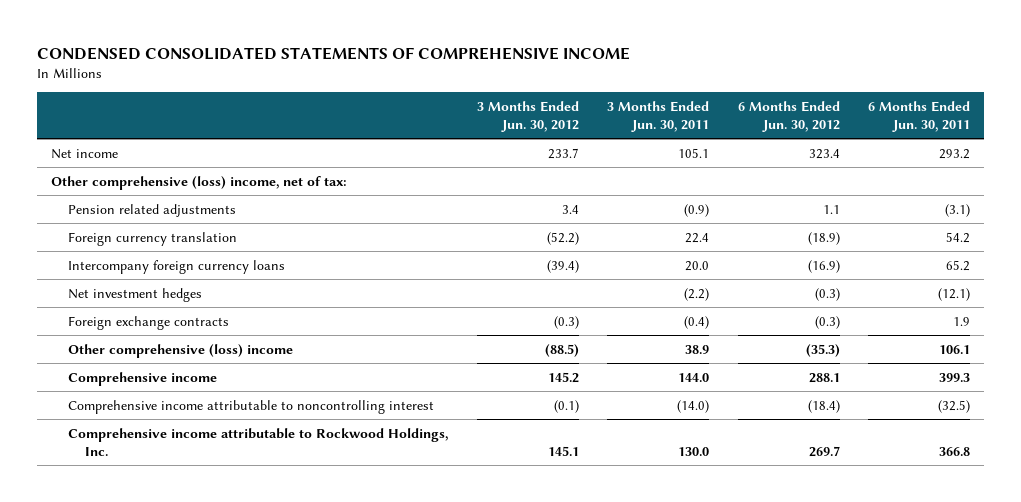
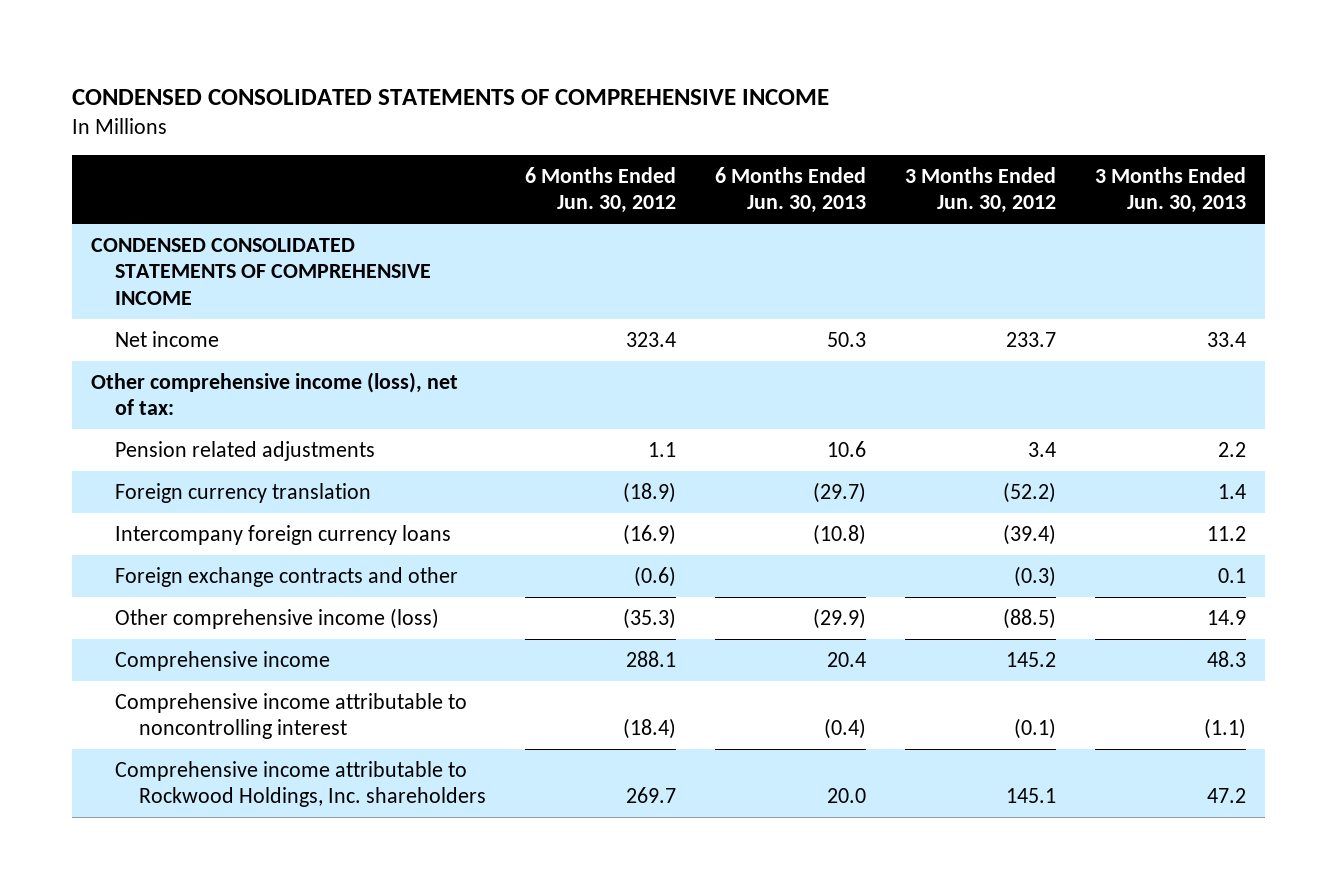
- | 3 Months Ended Jun. 30, 2012 | 3 Months Ended Jun. 30, 2011 | 6 Months Ended Jun. 30, 2012 | 6 Months Ended Jun. 30, 2011
+ | 6 Months Ended Jun. 30, 2012 | 6 Months Ended Jun. 30, 2013 | 3 Months Ended Jun. 30, 2012 | 3 Months Ended Jun. 30, 2013
+ CONDENSED CONSOLIDATED STATEMENTS OF COMPREHENSIVE INCOME
- Other comprehensive (loss) income, net of tax:
+ Other comprehensive income (loss), net of tax:
- Net investment hedges | | (2.2) | (0.3) | (12.1)
- Foreign exchange contracts | (0.3) | (0.4) | (0.3) | 1.9
- Other comprehensive (loss) income | (88.5) | 38.9 | (35.3) | 106.1
+ Foreign exchange contracts and other | (0.6) | | (0.3) | 0.1
+ Other comprehensive income (loss) | (35.3) | (29.9) | (88.5) | 14.9
- Comprehensive income attributable to Rockwood Holdings, Inc. | 145.1 | 130.0 | 269.7 | 366.8
+ Comprehensive income attributable to Rockwood Holdings, Inc. shareholders | 269.7 | 20.0 | 145.1 | 47.2

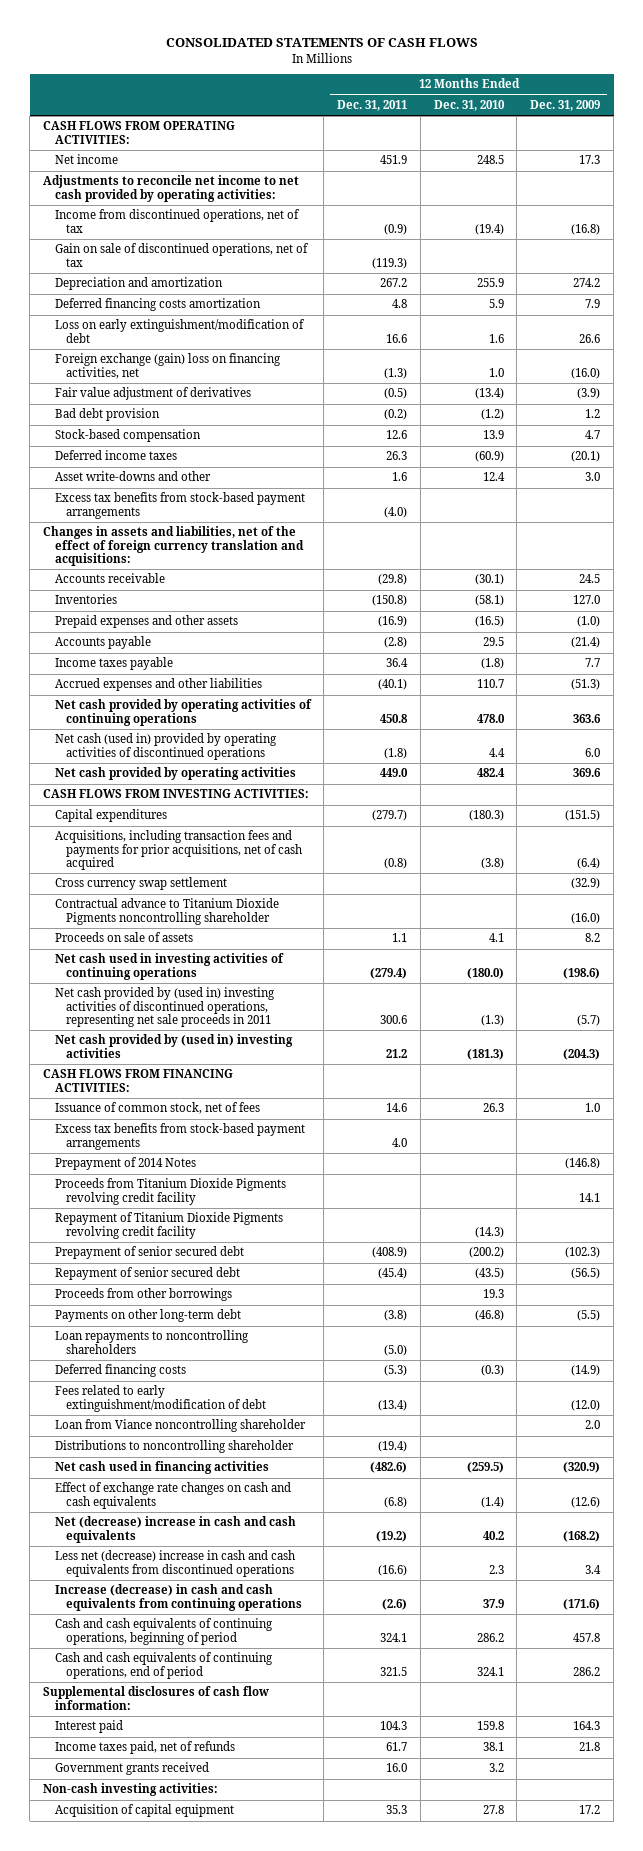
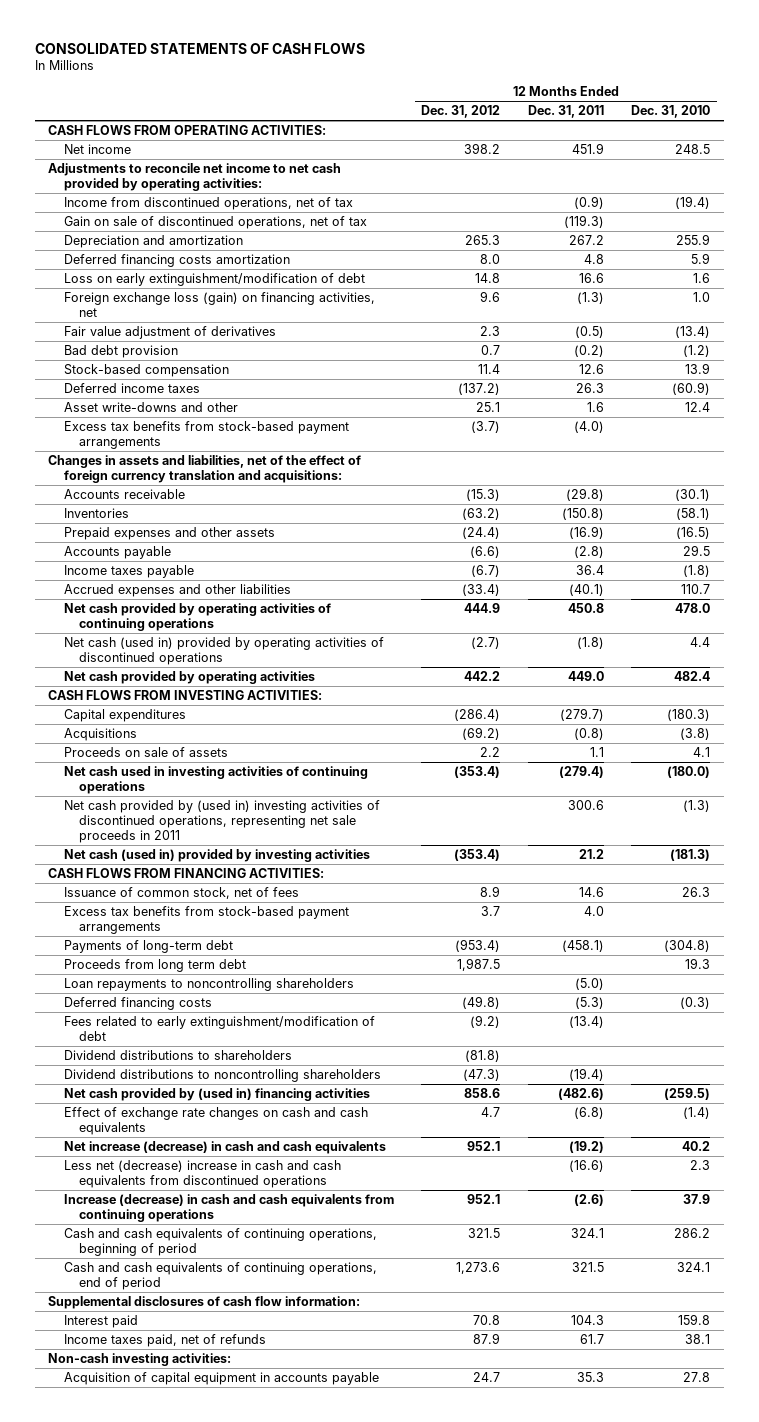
- | 12 Months Ended Dec. 31, 2011 | 12 Months Ended Dec. 31, 2010 | 12 Months Ended Dec. 31, 2009
+ | 12 Months Ended Dec. 31, 2012 | 12 Months Ended Dec. 31, 2011 | 12 Months Ended Dec. 31, 2010
- Foreign exchange (gain) loss on financing activities, net | (1.3) | 1.0 | (16.0)
+ Foreign exchange loss (gain) on financing activities, net | 9.6 | (1.3) | 1.0
- Acquisitions, including transaction fees and payments for prior acquisitions, net of cash acquired | (0.8) | (3.8) | (6.4)
- Cross currency swap settlement | | | (32.9)
- Contractual advance to Titanium Dioxide Pigments noncontrolling shareholder | | | (16.0)
+ Acquisitions | (69.2) | (0.8) | (3.8)
- Net cash provided by (used in) investing activities | 21.2 | (181.3) | (204.3)
+ Net cash (used in) provided by investing activities | (353.4) | 21.2 | (181.3)
- Prepayment of 2014 Notes | | | (146.8)
- Proceeds from Titanium Dioxide Pigments revolving credit facility | | | 14.1
- Repayment of Titanium Dioxide Pigments revolving credit facility | | (14.3) |
- Prepayment of senior secured debt | (408.9) | (200.2) | (102.3)
- Repayment of senior secured debt | (45.4) | (43.5) | (56.5)
- Proceeds from other borrowings | | 19.3 |
- Payments on other long-term debt | (3.8) | (46.8) | (5.5)
+ Payments of long-term debt | (953.4) | (458.1) | (304.8)
+ Proceeds from long term debt | 1,987.5 | | 19.3
- Loan from Viance noncontrolling shareholder | | | 2.0
- Distributions to noncontrolling shareholder | (19.4) | |
- Net cash used in financing activities | (482.6) | (259.5) | (320.9)
+ Dividend distributions to shareholders | (81.8) | |
+ Dividend distributions to noncontrolling shareholders | (47.3) | (19.4) |
+ Net cash provided by (used in) financing activities | 858.6 | (482.6) | (259.5)
- Net (decrease) increase in cash and cash equivalents | (19.2) | 40.2 | (168.2)
+ Net increase (decrease) in cash and cash equivalents | 952.1 | (19.2) | 40.2
- Government grants received | 16.0 | 3.2 |
- Acquisition of capital equipment | 35.3 | 27.8 | 17.2
+ Acquisition of capital equipment in accounts payable | 24.7 | 35.3 | 27.8

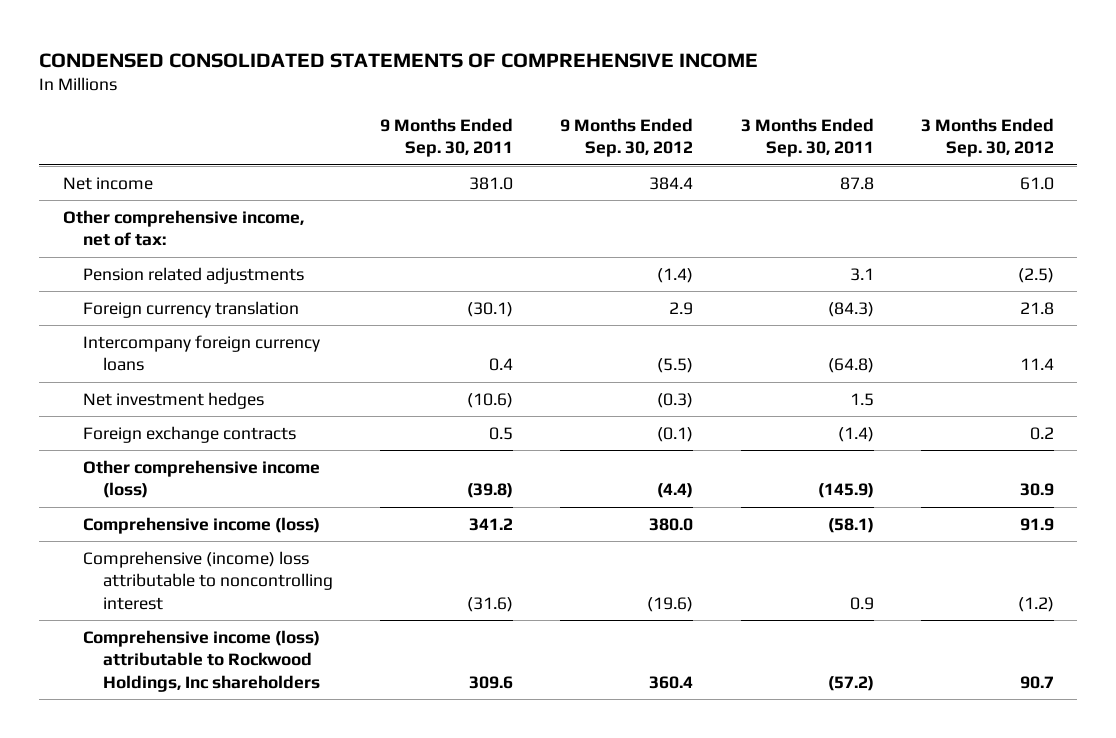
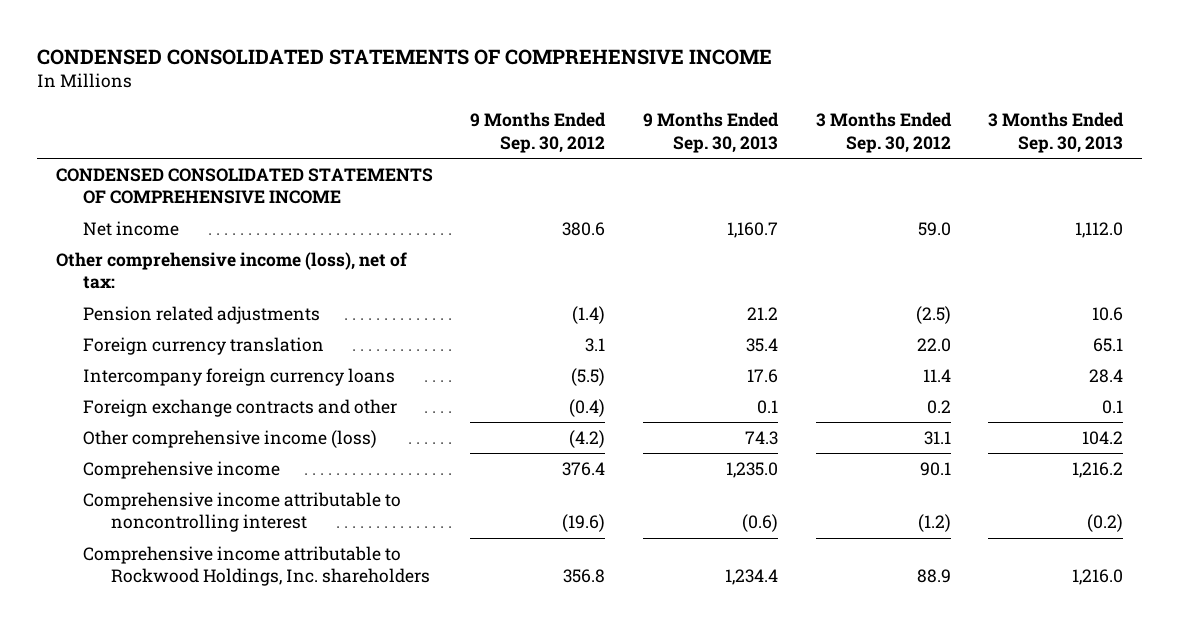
- | 9 Months Ended Sep. 30, 2011 | 9 Months Ended Sep. 30, 2012 | 3 Months Ended Sep. 30, 2011 | 3 Months Ended Sep. 30, 2012
+ | 9 Months Ended Sep. 30, 2012 | 9 Months Ended Sep. 30, 2013 | 3 Months Ended Sep. 30, 2012 | 3 Months Ended Sep. 30, 2013
- Net income | 381.0 | 384.4 | 87.8 | 61.0
- Other comprehensive income, net of tax:
+ CONDENSED CONSOLIDATED STATEMENTS OF COMPREHENSIVE INCOME
+ Net income | 380.6 | 1,160.7 | 59.0 | 1,112.0
+ Other comprehensive income (loss), net of tax:
- Foreign currency translation | (30.1) | 2.9 | (84.3) | 21.8
+ Foreign currency translation | 3.1 | 35.4 | 22.0 | 65.1
- Net investment hedges | (10.6) | (0.3) | 1.5 |
- Foreign exchange contracts | 0.5 | (0.1) | (1.4) | 0.2
- Other comprehensive income (loss) | (39.8) | (4.4) | (145.9) | 30.9
- Comprehensive income (loss) | 341.2 | 380.0 | (58.1) | 91.9
- Comprehensive (income) loss attributable to noncontrolling interest | (31.6) | (19.6) | 0.9 | (1.2)
- Comprehensive income (loss) attributable to Rockwood Holdings, Inc shareholders | 309.6 | 360.4 | (57.2) | 90.7
+ Foreign exchange contracts and other | (0.4) | 0.1 | 0.2 | 0.1
+ Other comprehensive income (loss) | (4.2) | 74.3 | 31.1 | 104.2
+ Comprehensive income | 376.4 | 1,235.0 | 90.1 | 1,216.2
+ Comprehensive income attributable to noncontrolling interest | (19.6) | (0.6) | (1.2) | (0.2)
+ Comprehensive income attributable to Rockwood Holdings, Inc. shareholders | 356.8 | 1,234.4 | 88.9 | 1,216.0

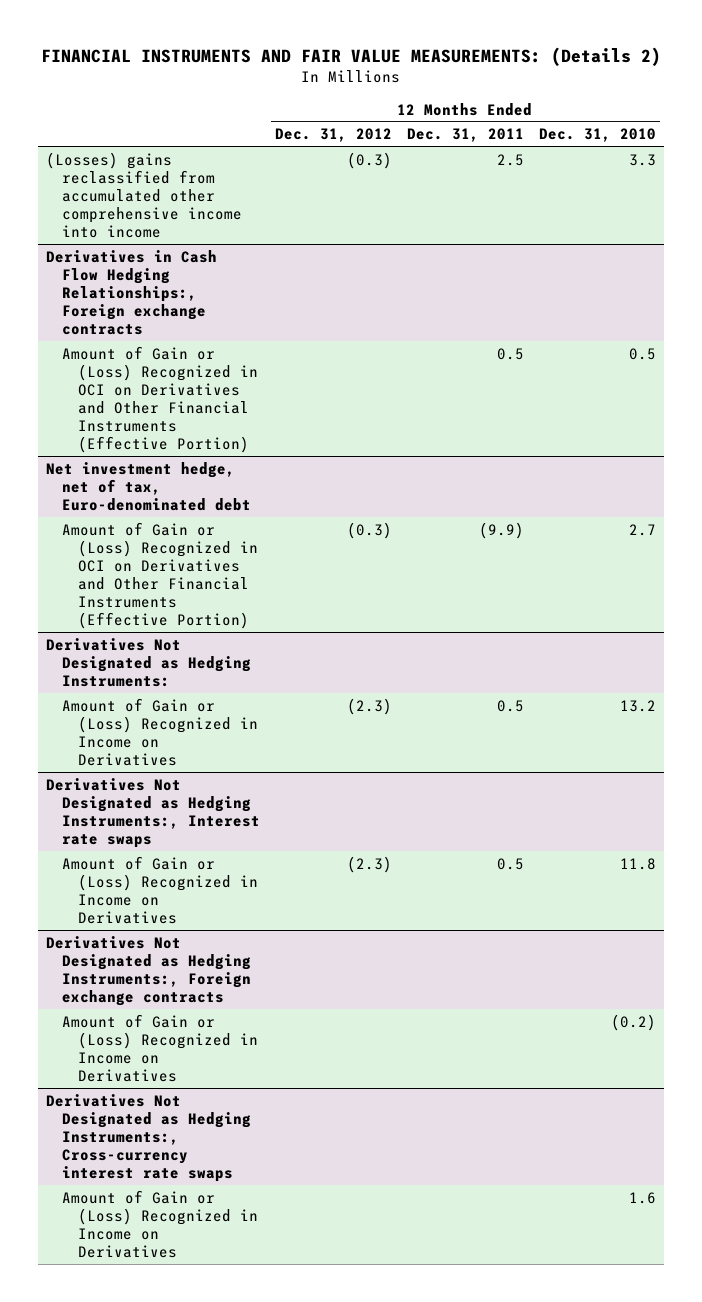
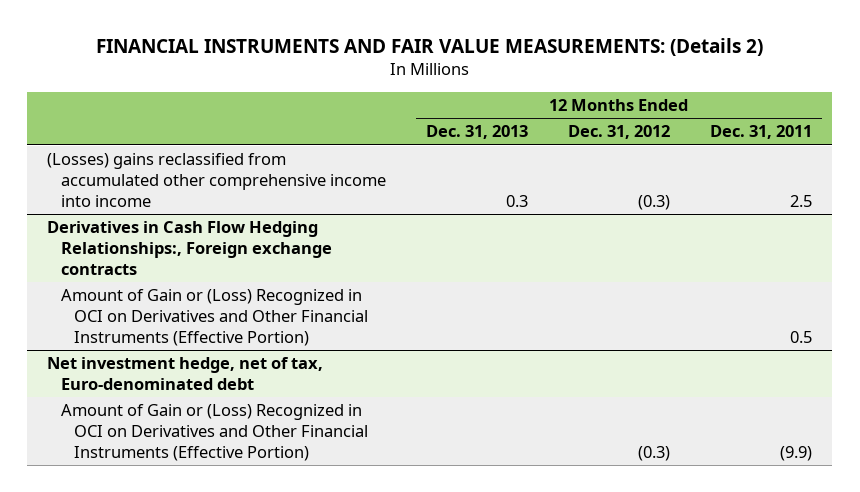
- | 12 Months Ended Dec. 31, 2012 | 12 Months Ended Dec. 31, 2011 | 12 Months Ended Dec. 31, 2010
+ | 12 Months Ended Dec. 31, 2013 | 12 Months Ended Dec. 31, 2012 | 12 Months Ended Dec. 31, 2011
- Derivatives Not Designated as Hedging Instruments:
- Amount of Gain or (Loss) Recognized in Income on Derivatives | (2.3) | 0.5 | 13.2
- Derivatives Not Designated as Hedging Instruments:, Interest rate swaps
- Amount of Gain or (Loss) Recognized in Income on Derivatives | (2.3) | 0.5 | 11.8
- Derivatives Not Designated as Hedging Instruments:, Foreign exchange contracts
- Amount of Gain or (Loss) Recognized in Income on Derivatives | | | (0.2)
- Derivatives Not Designated as Hedging Instruments:, Cross-currency interest rate swaps
- Amount of Gain or (Loss) Recognized in Income on Derivatives | | | 1.6

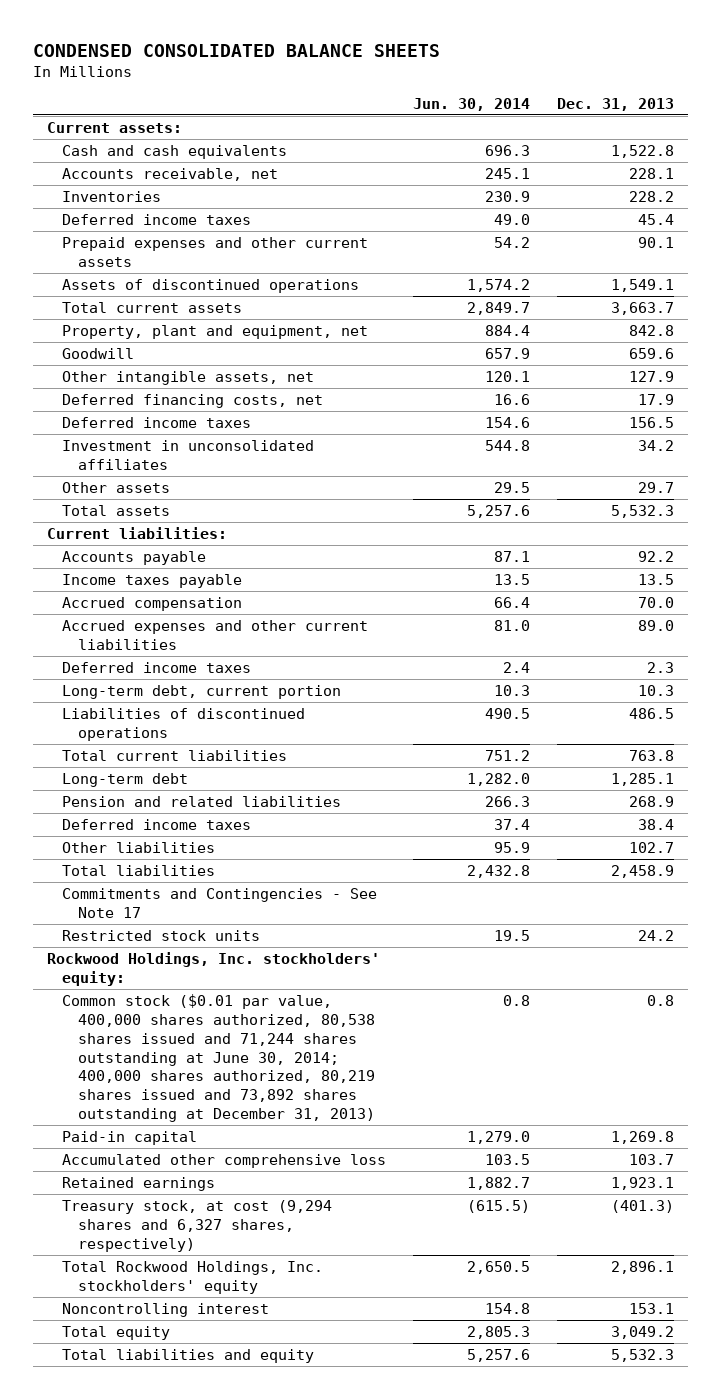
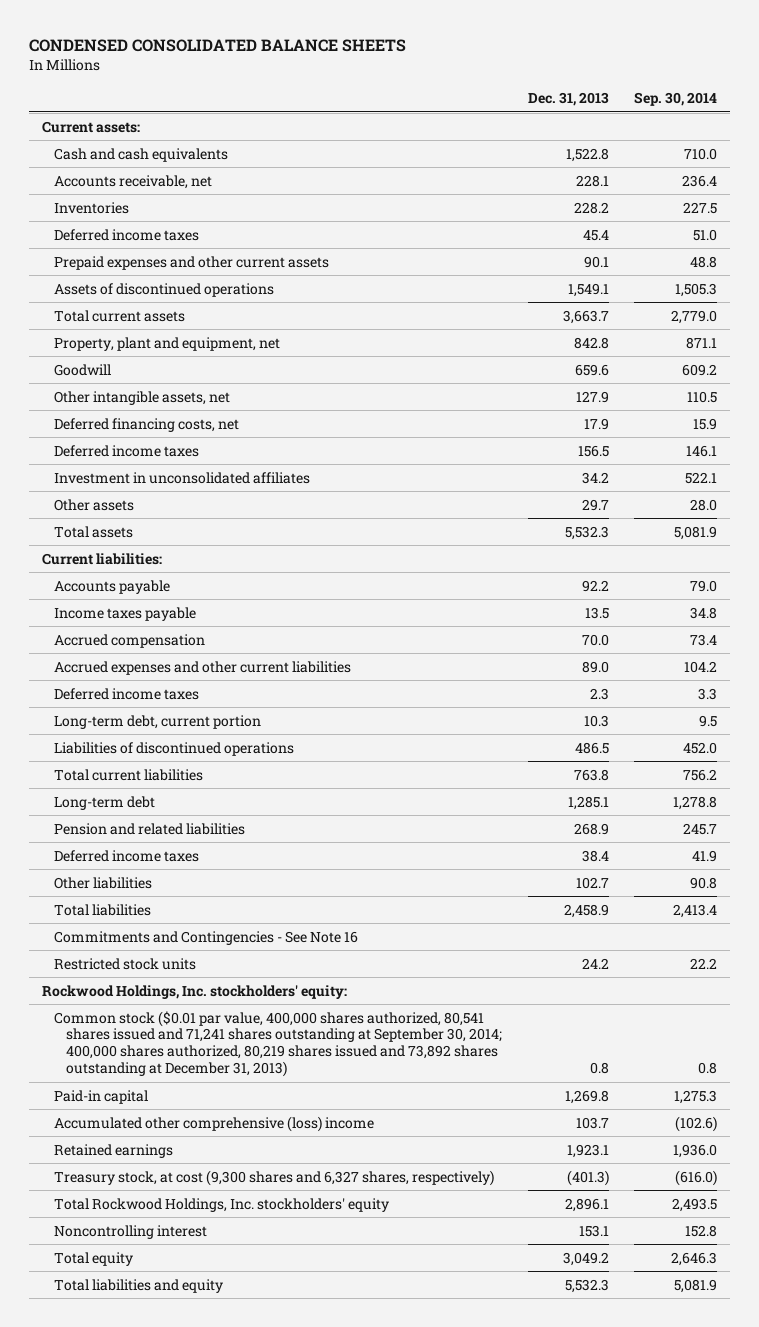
- | Jun. 30, 2014 | Dec. 31, 2013
+ | Dec. 31, 2013 | Sep. 30, 2014
- Commitments and Contingencies - See Note 17
+ Commitments and Contingencies - See Note 16
- Common stock ($0.01 par value, 400,000 shares authorized, 80,538 shares issued and 71,244 shares outstanding at June 30, 2014; 400,000 shares authorized, 80,219 shares issued and 73,892 shares outstanding at December 31, 2013) | 0.8 | 0.8
+ Common stock ($0.01 par value, 400,000 shares authorized, 80,541 shares issued and 71,241 shares outstanding at September 30, 2014; 400,000 shares authorized, 80,219 shares issued and 73,892 shares outstanding at December 31, 2013) | 0.8 | 0.8
- Accumulated other comprehensive loss | 103.5 | 103.7
+ Accumulated other comprehensive (loss) income | 103.7 | (102.6)
- Treasury stock, at cost (9,294 shares and 6,327 shares, respectively) | (615.5) | (401.3)
+ Treasury stock, at cost (9,300 shares and 6,327 shares, respectively) | (401.3) | (616.0)

